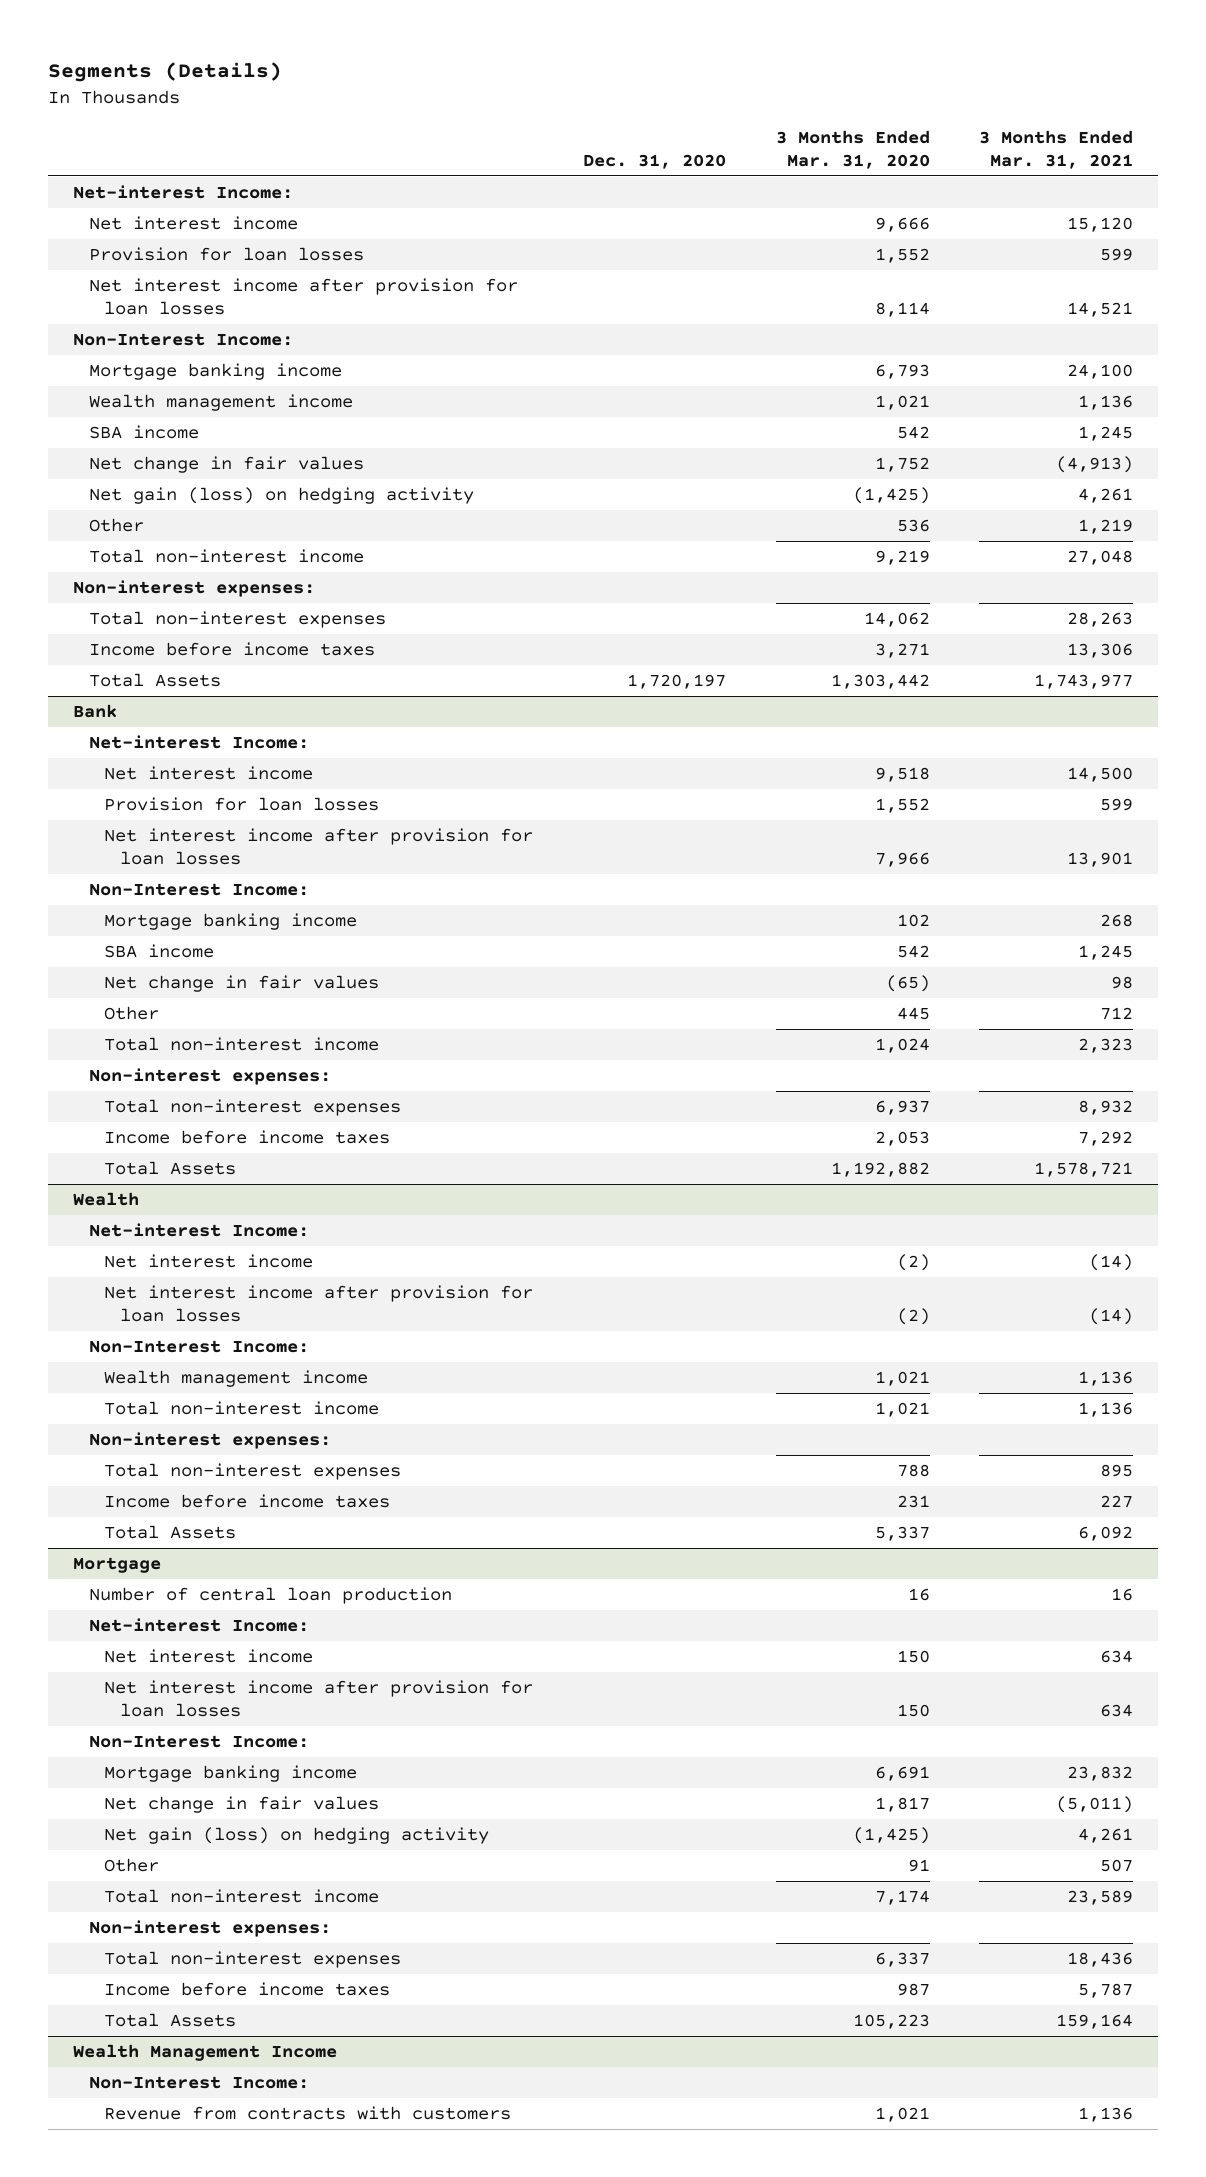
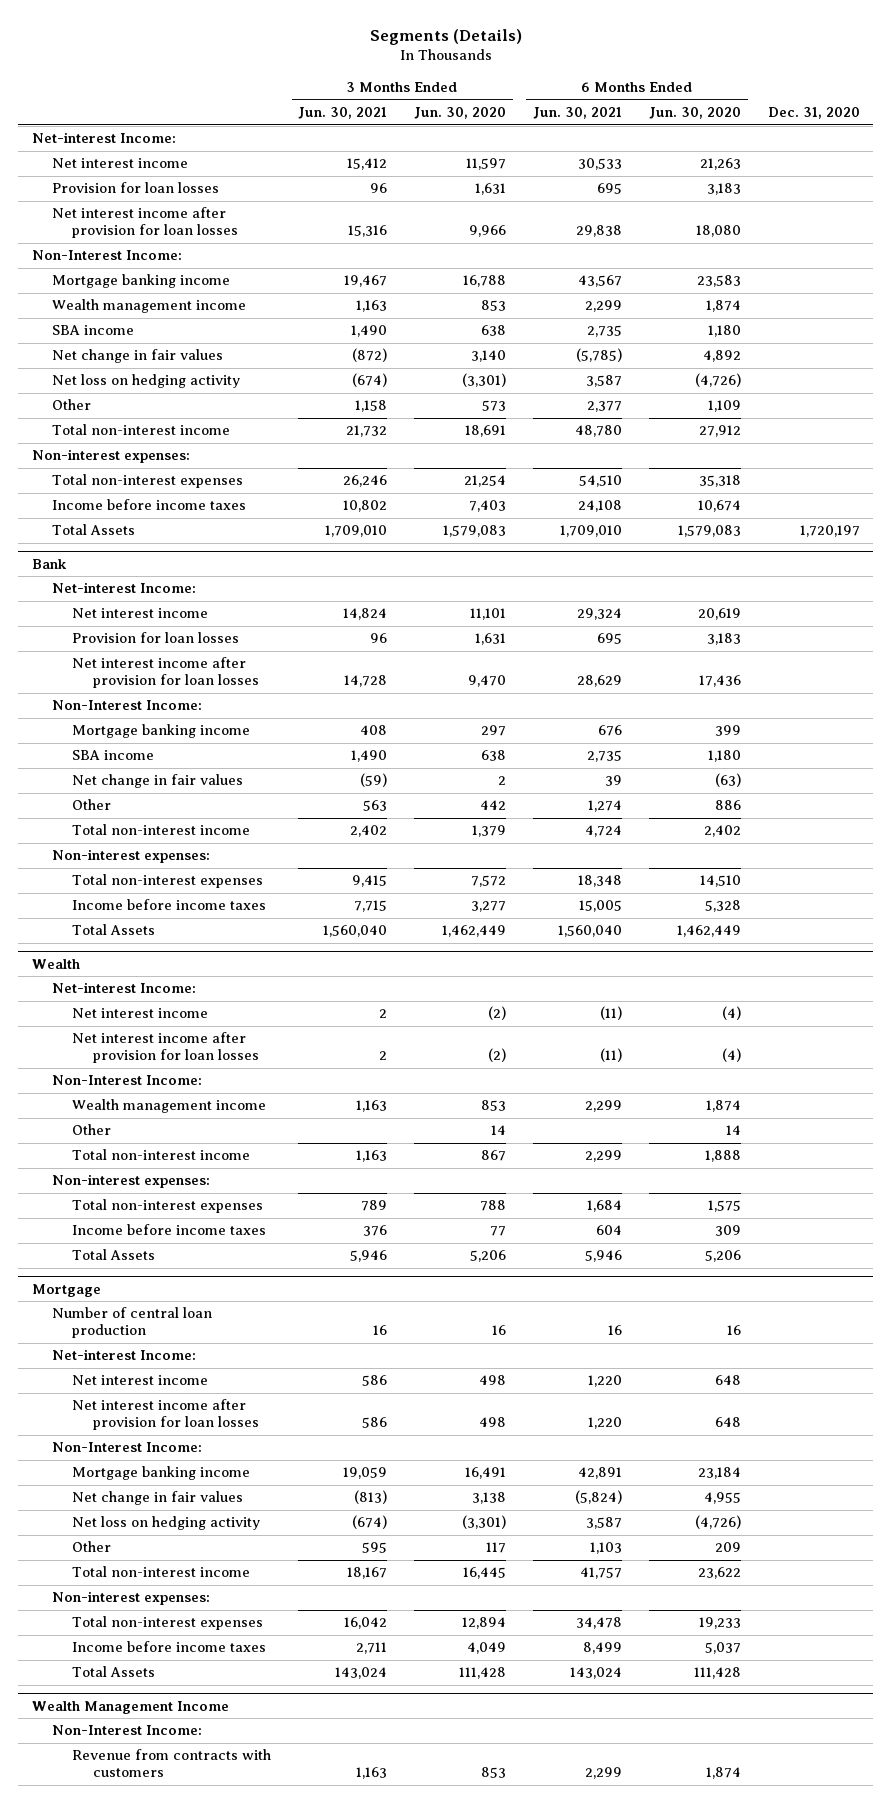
- | Dec. 31, 2020 | 3 Months Ended Mar. 31, 2020 | 3 Months Ended Mar. 31, 2021
+ | 3 Months Ended Jun. 30, 2021 | 3 Months Ended Jun. 30, 2020 | 6 Months Ended Jun. 30, 2021 | 6 Months Ended Jun. 30, 2020 | Dec. 31, 2020
- Net gain (loss) on hedging activity | | (1,425) | 4,261
+ Net loss on hedging activity | (674) | (3,301) | 3,587 | (4,726) |
@ Wealth
+ Other | | 14 | | 14 |
@ Mortgage
- Net gain (loss) on hedging activity | | (1,425) | 4,261
+ Net loss on hedging activity | (674) | (3,301) | 3,587 | (4,726) |

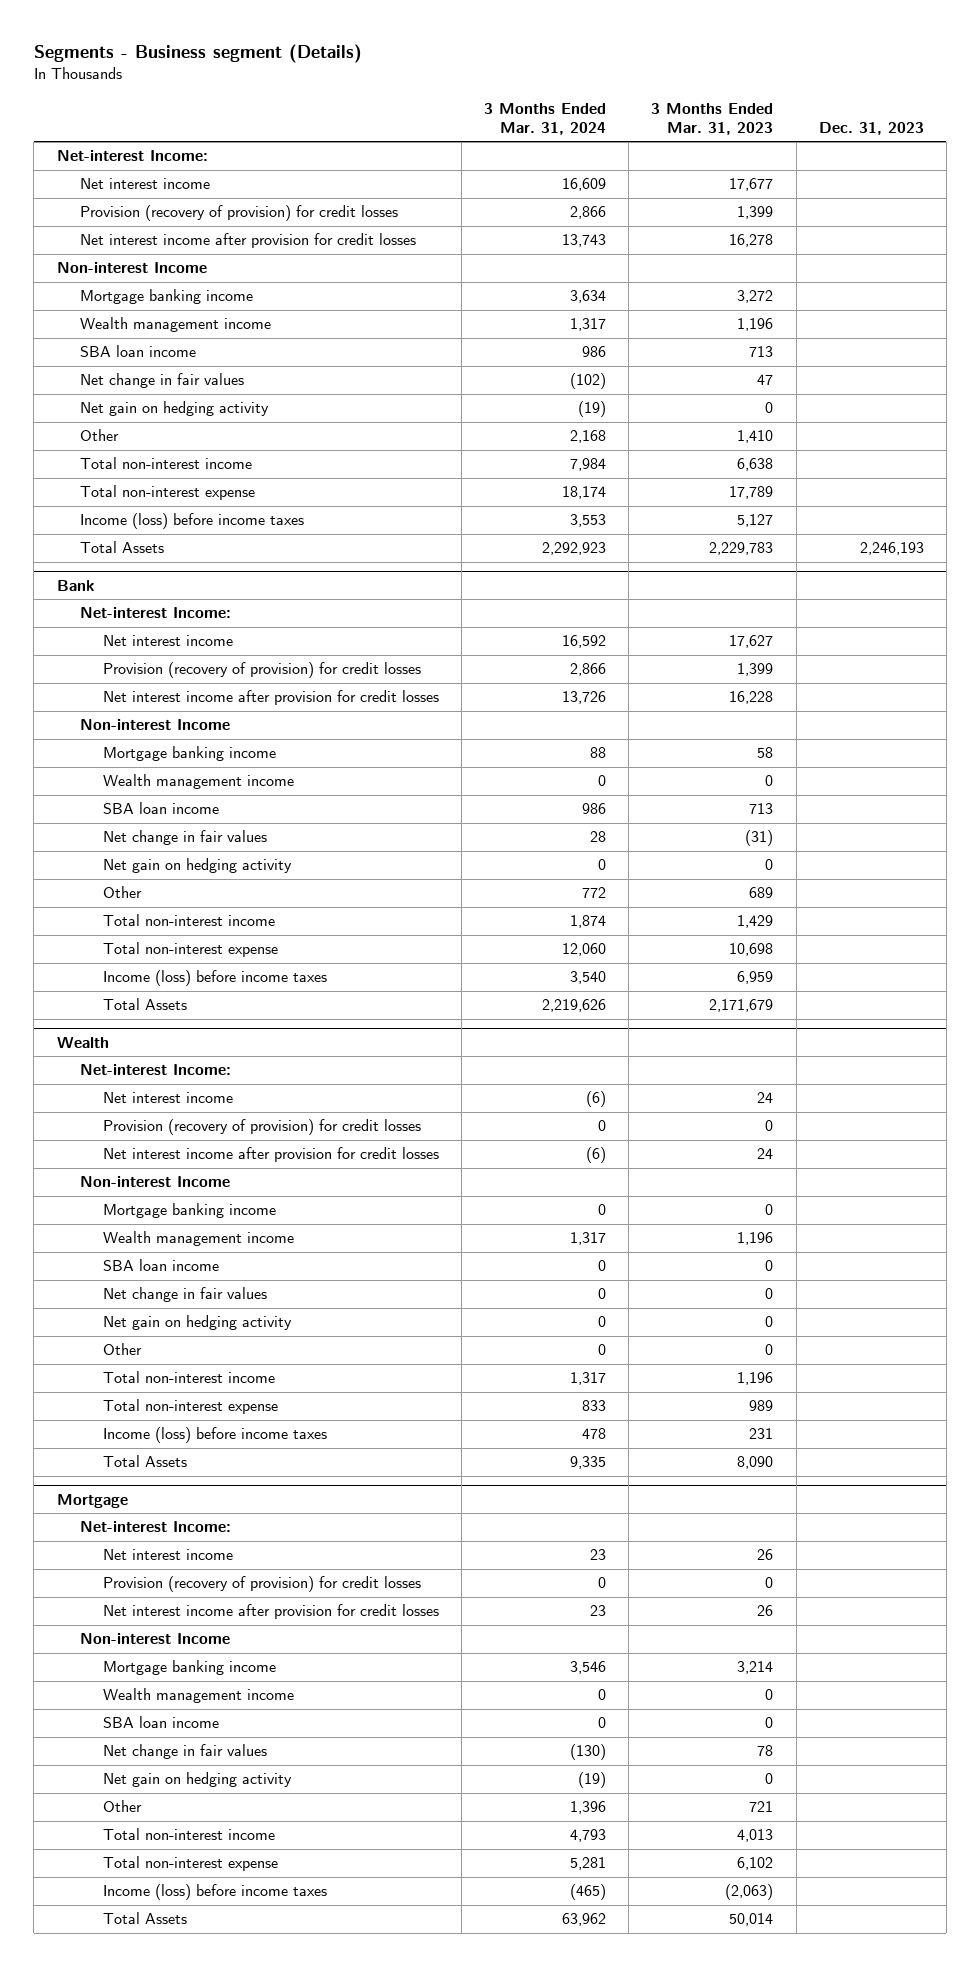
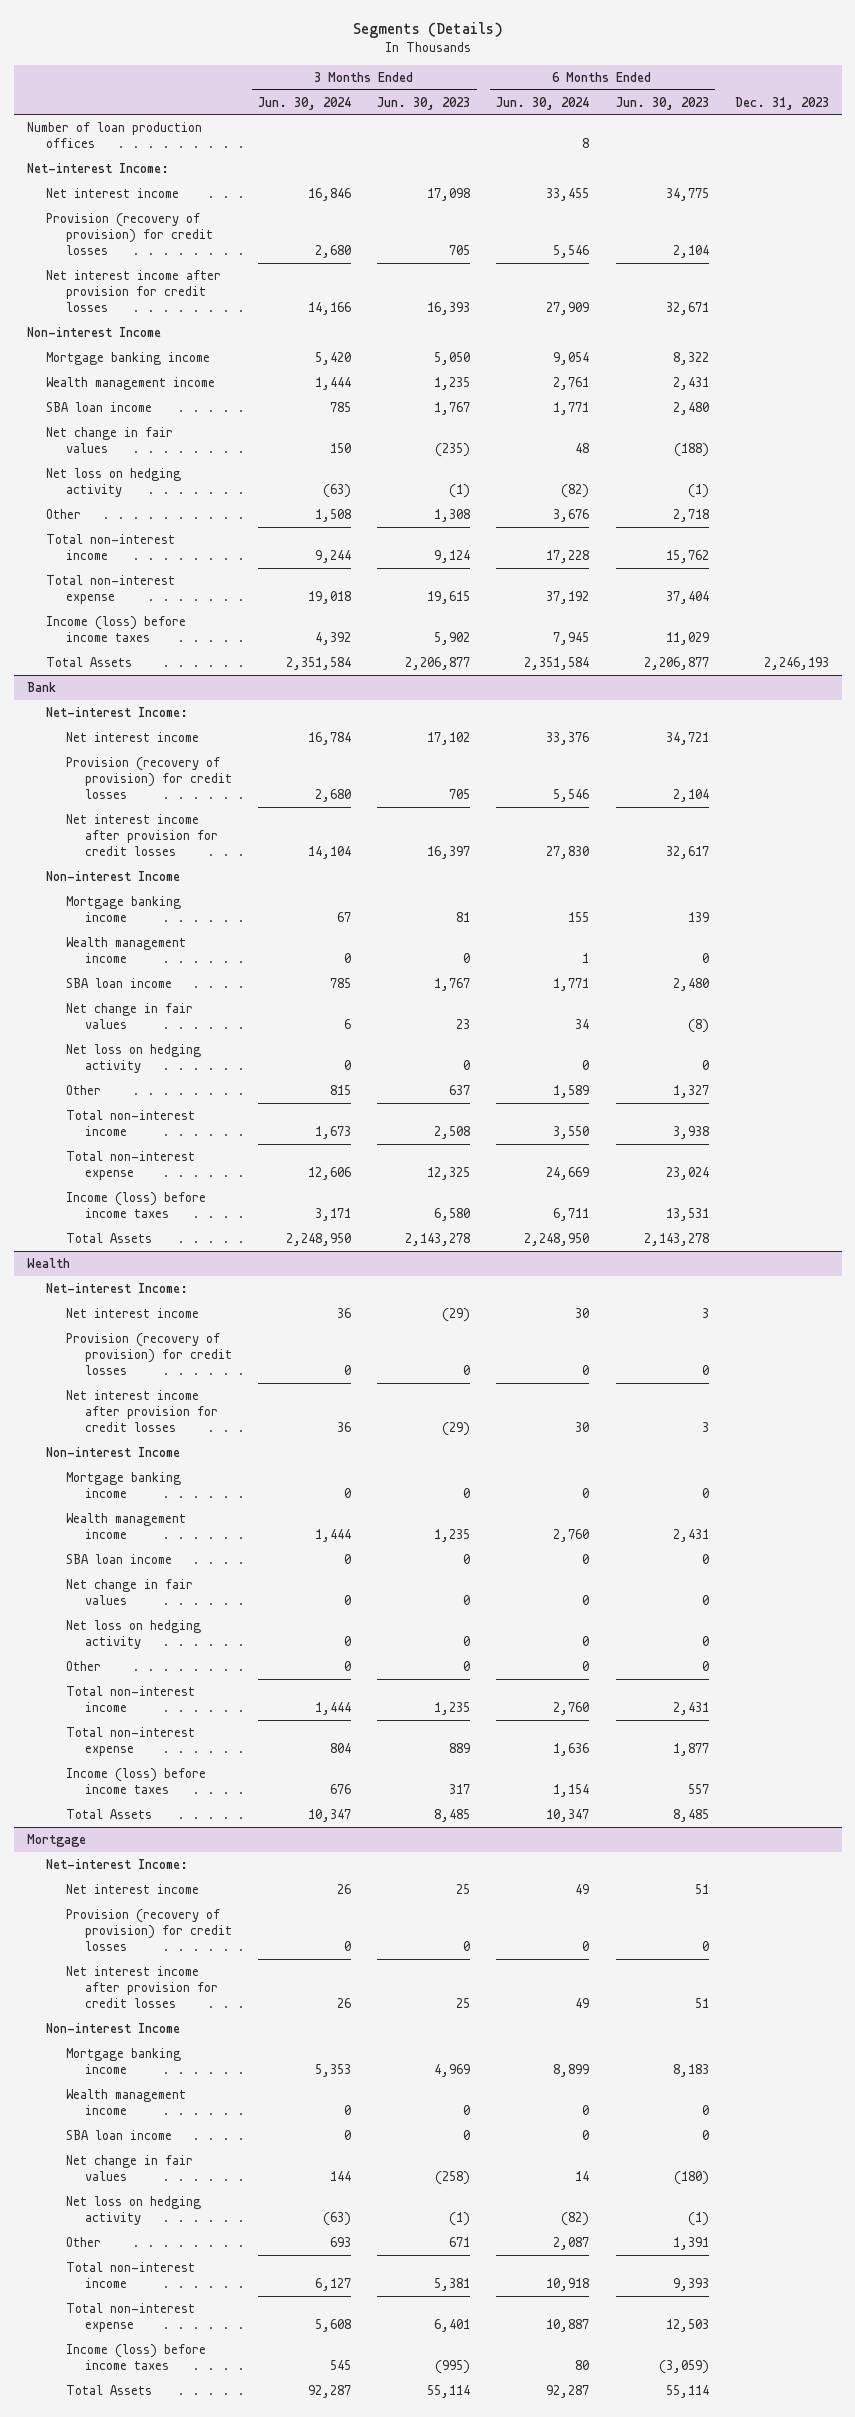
- Segments - Business segment (Details)
+ Segments (Details)
- | 3 Months Ended Mar. 31, 2024 | 3 Months Ended Mar. 31, 2023 | Dec. 31, 2023
+ | 3 Months Ended Jun. 30, 2024 | 3 Months Ended Jun. 30, 2023 | 6 Months Ended Jun. 30, 2024 | 6 Months Ended Jun. 30, 2023 | Dec. 31, 2023
+ Number of loan production offices | | | 8 | |
- Net gain on hedging activity | (19) | 0 |
+ Net loss on hedging activity | (63) | (1) | (82) | (1) |
@ Bank
- Net gain on hedging activity | 0 | 0 |
+ Net loss on hedging activity | 0 | 0 | 0 | 0 |
@ Wealth
- Net gain on hedging activity | 0 | 0 |
+ Net loss on hedging activity | 0 | 0 | 0 | 0 |
@ Mortgage
- Net gain on hedging activity | (19) | 0 |
+ Net loss on hedging activity | (63) | (1) | (82) | (1) |

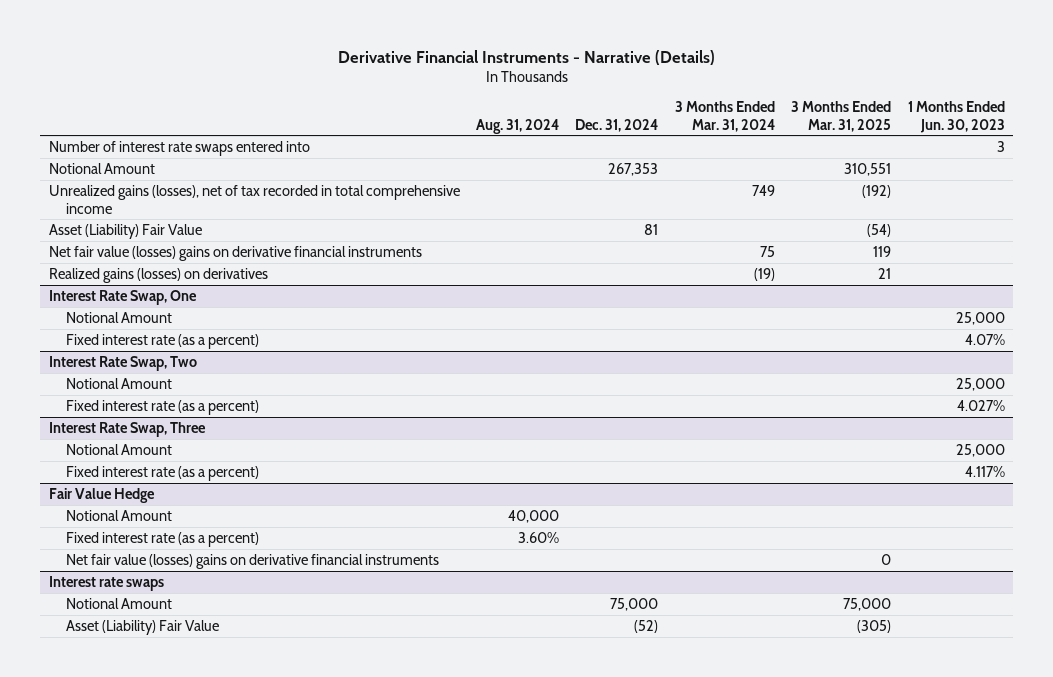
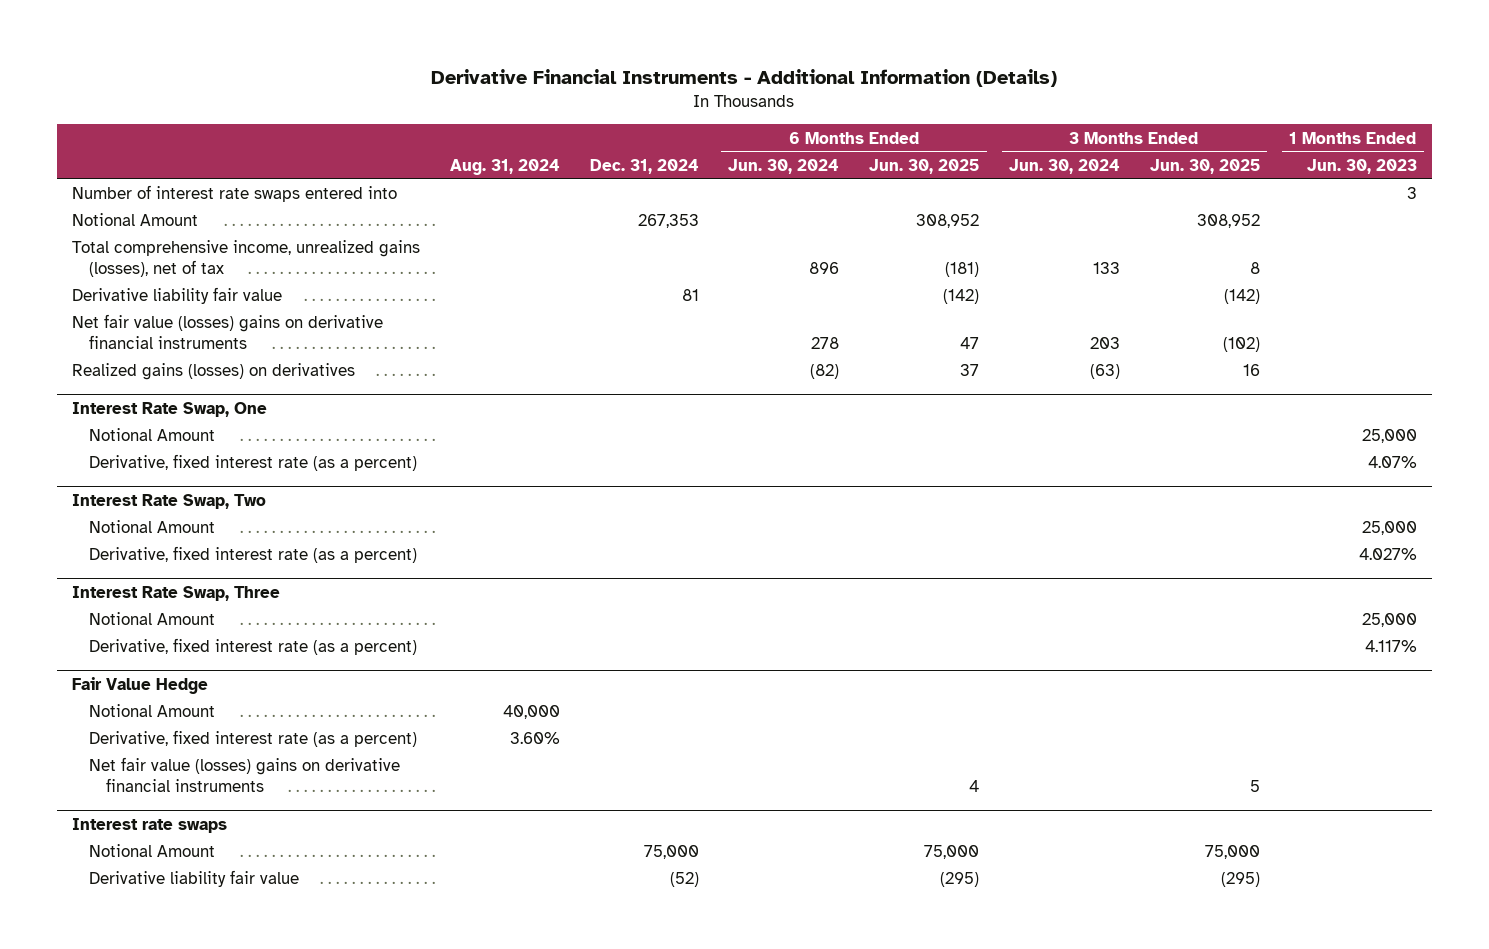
- Derivative Financial Instruments - Narrative (Details)
+ Derivative Financial Instruments - Additional Information (Details)
- | Aug. 31, 2024 | Dec. 31, 2024 | 3 Months Ended Mar. 31, 2024 | 3 Months Ended Mar. 31, 2025 | 1 Months Ended Jun. 30, 2023
+ | Aug. 31, 2024 | Dec. 31, 2024 | 6 Months Ended Jun. 30, 2024 | 6 Months Ended Jun. 30, 2025 | 3 Months Ended Jun. 30, 2024 | 3 Months Ended Jun. 30, 2025 | 1 Months Ended Jun. 30, 2023
- Unrealized gains (losses), net of tax recorded in total comprehensive income | | | 749 | (192) |
- Asset (Liability) Fair Value | | 81 | | (54) |
+ Total comprehensive income, unrealized gains (losses), net of tax | | | 896 | (181) | 133 | 8 |
+ Derivative liability fair value | | 81 | | (142) | | (142) |
@ Interest Rate Swap, One
- Fixed interest rate (as a percent) | | | | | 4.07%
+ Derivative, fixed interest rate (as a percent) | | | | | | | 4.07%
@ Interest Rate Swap, Two
- Fixed interest rate (as a percent) | | | | | 4.027%
+ Derivative, fixed interest rate (as a percent) | | | | | | | 4.027%
@ Interest Rate Swap, Three
- Fixed interest rate (as a percent) | | | | | 4.117%
+ Derivative, fixed interest rate (as a percent) | | | | | | | 4.117%
@ Fair Value Hedge
- Fixed interest rate (as a percent) | 3.60% | | | |
+ Derivative, fixed interest rate (as a percent) | 3.60% | | | | | |
@ Interest rate swaps
- Asset (Liability) Fair Value | | (52) | | (305) |
+ Derivative liability fair value | | (52) | | (295) | | (295) |

